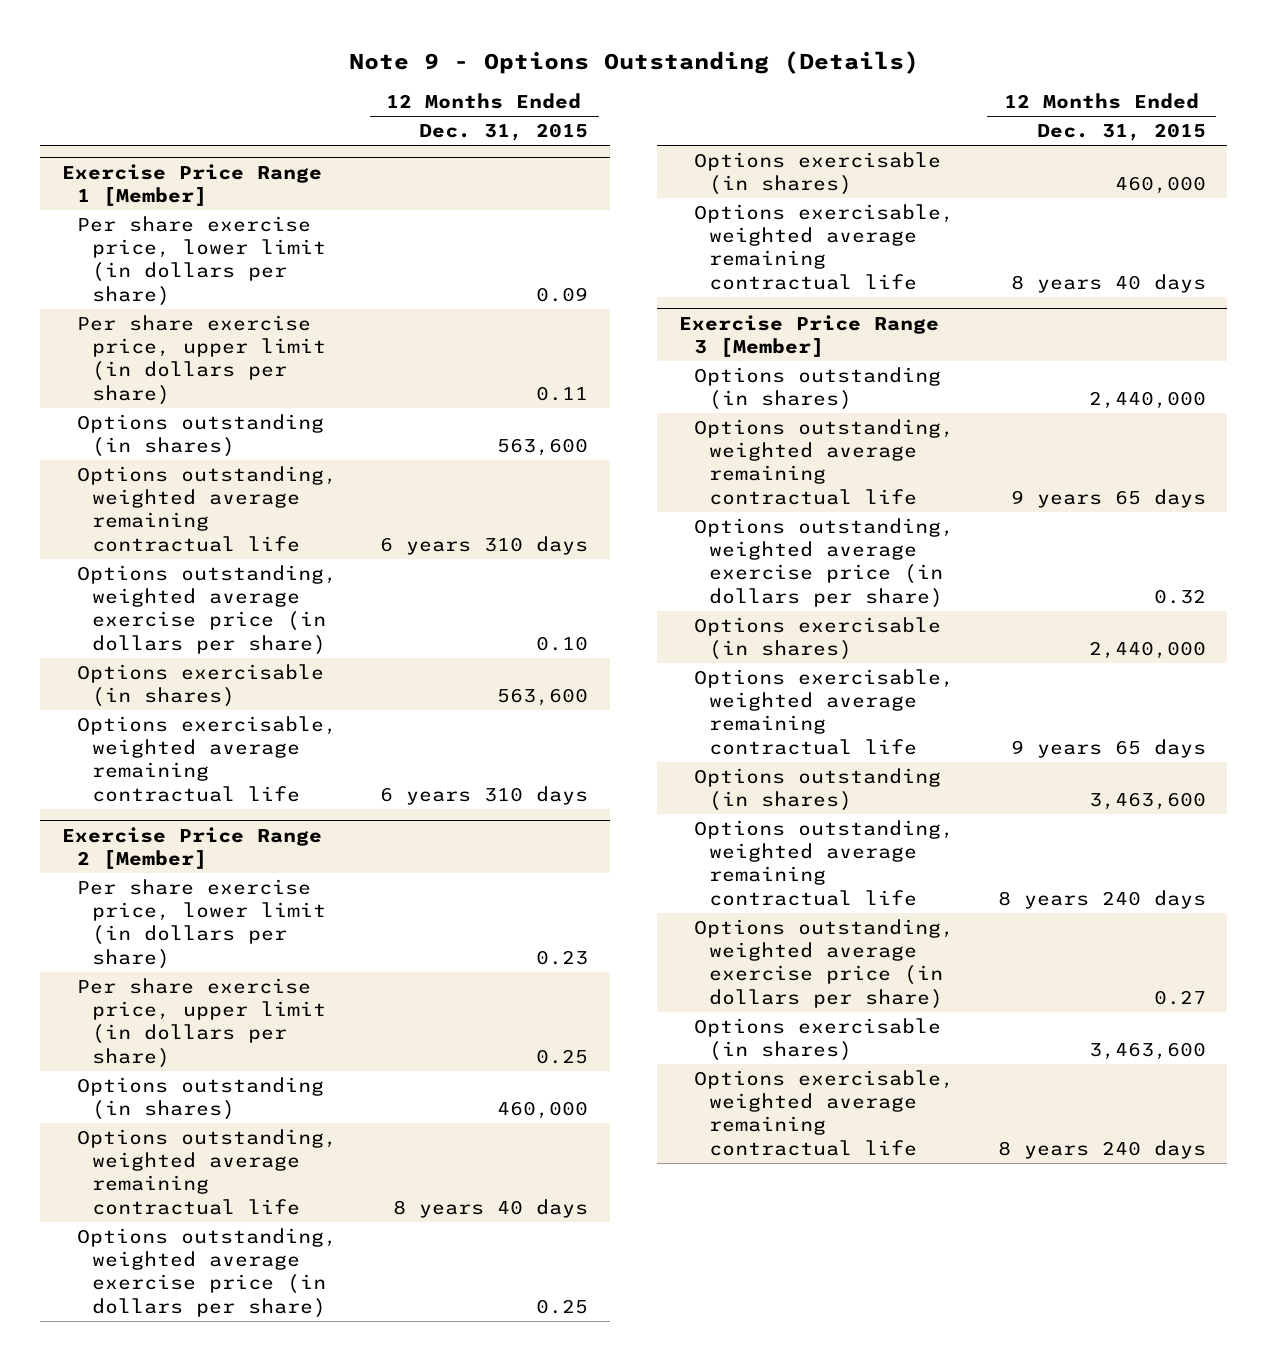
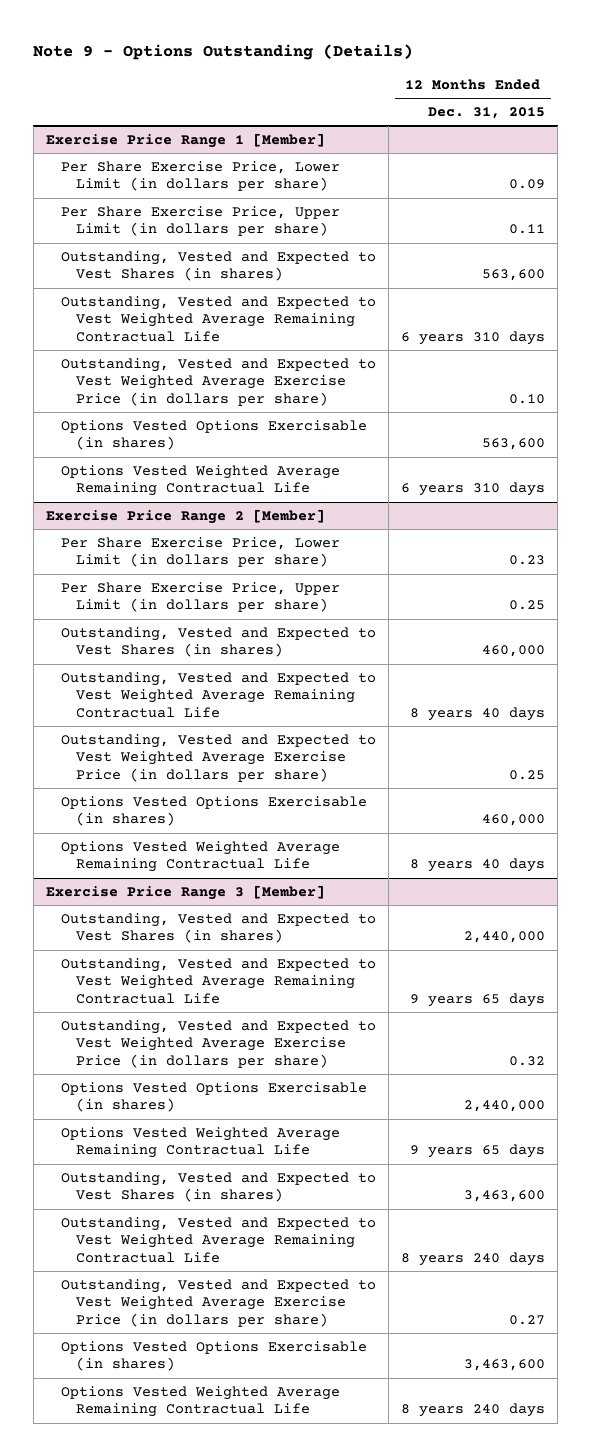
@ Exercise Price Range 1 [Member]
- Per share exercise price, lower limit (in dollars per share) | 0.09
- Per share exercise price, upper limit (in dollars per share) | 0.11
- Options outstanding (in shares) | 563,600
- Options outstanding, weighted average remaining contractual life | 6 years 310 days
- Options outstanding, weighted average exercise price (in dollars per share) | 0.10
- Options exercisable (in shares) | 563,600
- Options exercisable, weighted average remaining contractual life | 6 years 310 days
+ Per Share Exercise Price, Lower Limit (in dollars per share) | 0.09
+ Per Share Exercise Price, Upper Limit (in dollars per share) | 0.11
+ Outstanding, Vested and Expected to Vest Shares (in shares) | 563,600
+ Outstanding, Vested and Expected to Vest Weighted Average Remaining Contractual Life | 6 years 310 days
+ Outstanding, Vested and Expected to Vest Weighted Average Exercise Price (in dollars per share) | 0.10
+ Options Vested Options Exercisable (in shares) | 563,600
+ Options Vested Weighted Average Remaining Contractual Life | 6 years 310 days
@ Exercise Price Range 2 [Member]
- Per share exercise price, lower limit (in dollars per share) | 0.23
- Per share exercise price, upper limit (in dollars per share) | 0.25
- Options outstanding (in shares) | 460,000
- Options outstanding, weighted average remaining contractual life | 8 years 40 days
- Options outstanding, weighted average exercise price (in dollars per share) | 0.25
- Options exercisable (in shares) | 460,000
- Options exercisable, weighted average remaining contractual life | 8 years 40 days
+ Per Share Exercise Price, Lower Limit (in dollars per share) | 0.23
+ Per Share Exercise Price, Upper Limit (in dollars per share) | 0.25
+ Outstanding, Vested and Expected to Vest Shares (in shares) | 460,000
+ Outstanding, Vested and Expected to Vest Weighted Average Remaining Contractual Life | 8 years 40 days
+ Outstanding, Vested and Expected to Vest Weighted Average Exercise Price (in dollars per share) | 0.25
+ Options Vested Options Exercisable (in shares) | 460,000
+ Options Vested Weighted Average Remaining Contractual Life | 8 years 40 days
@ Exercise Price Range 3 [Member]
- Options outstanding (in shares) | 2,440,000
- Options outstanding, weighted average remaining contractual life | 9 years 65 days
- Options outstanding, weighted average exercise price (in dollars per share) | 0.32
- Options exercisable (in shares) | 2,440,000
- Options exercisable, weighted average remaining contractual life | 9 years 65 days
- Options outstanding (in shares) | 3,463,600
- Options outstanding, weighted average remaining contractual life | 8 years 240 days
- Options outstanding, weighted average exercise price (in dollars per share) | 0.27
- Options exercisable (in shares) | 3,463,600
- Options exercisable, weighted average remaining contractual life | 8 years 240 days
+ Outstanding, Vested and Expected to Vest Shares (in shares) | 2,440,000
+ Outstanding, Vested and Expected to Vest Weighted Average Remaining Contractual Life | 9 years 65 days
+ Outstanding, Vested and Expected to Vest Weighted Average Exercise Price (in dollars per share) | 0.32
+ Options Vested Options Exercisable (in shares) | 2,440,000
+ Options Vested Weighted Average Remaining Contractual Life | 9 years 65 days
+ Outstanding, Vested and Expected to Vest Shares (in shares) | 3,463,600
+ Outstanding, Vested and Expected to Vest Weighted Average Remaining Contractual Life | 8 years 240 days
+ Outstanding, Vested and Expected to Vest Weighted Average Exercise Price (in dollars per share) | 0.27
+ Options Vested Options Exercisable (in shares) | 3,463,600
+ Options Vested Weighted Average Remaining Contractual Life | 8 years 240 days

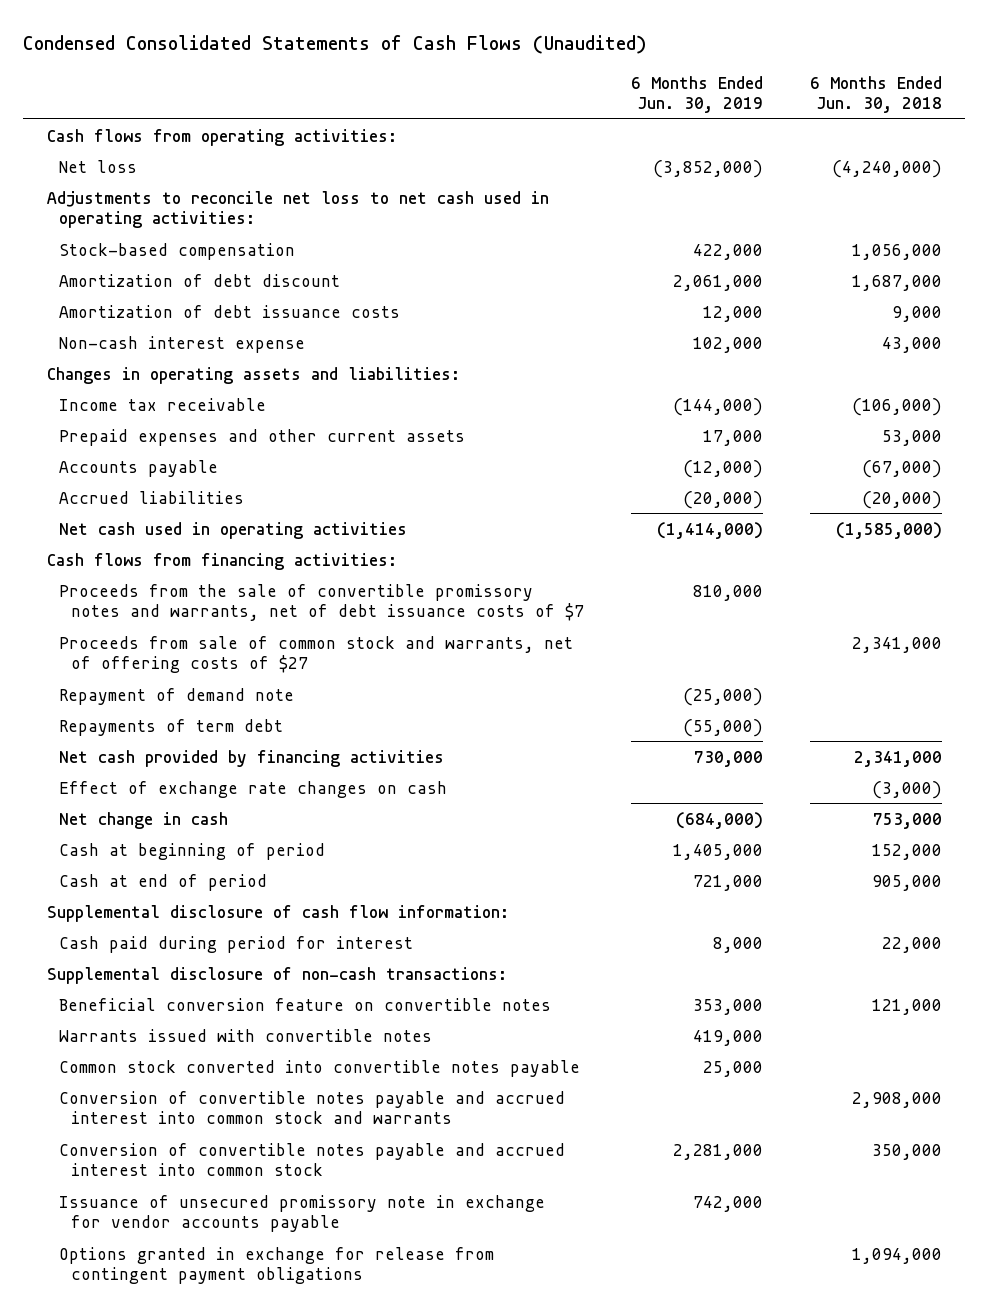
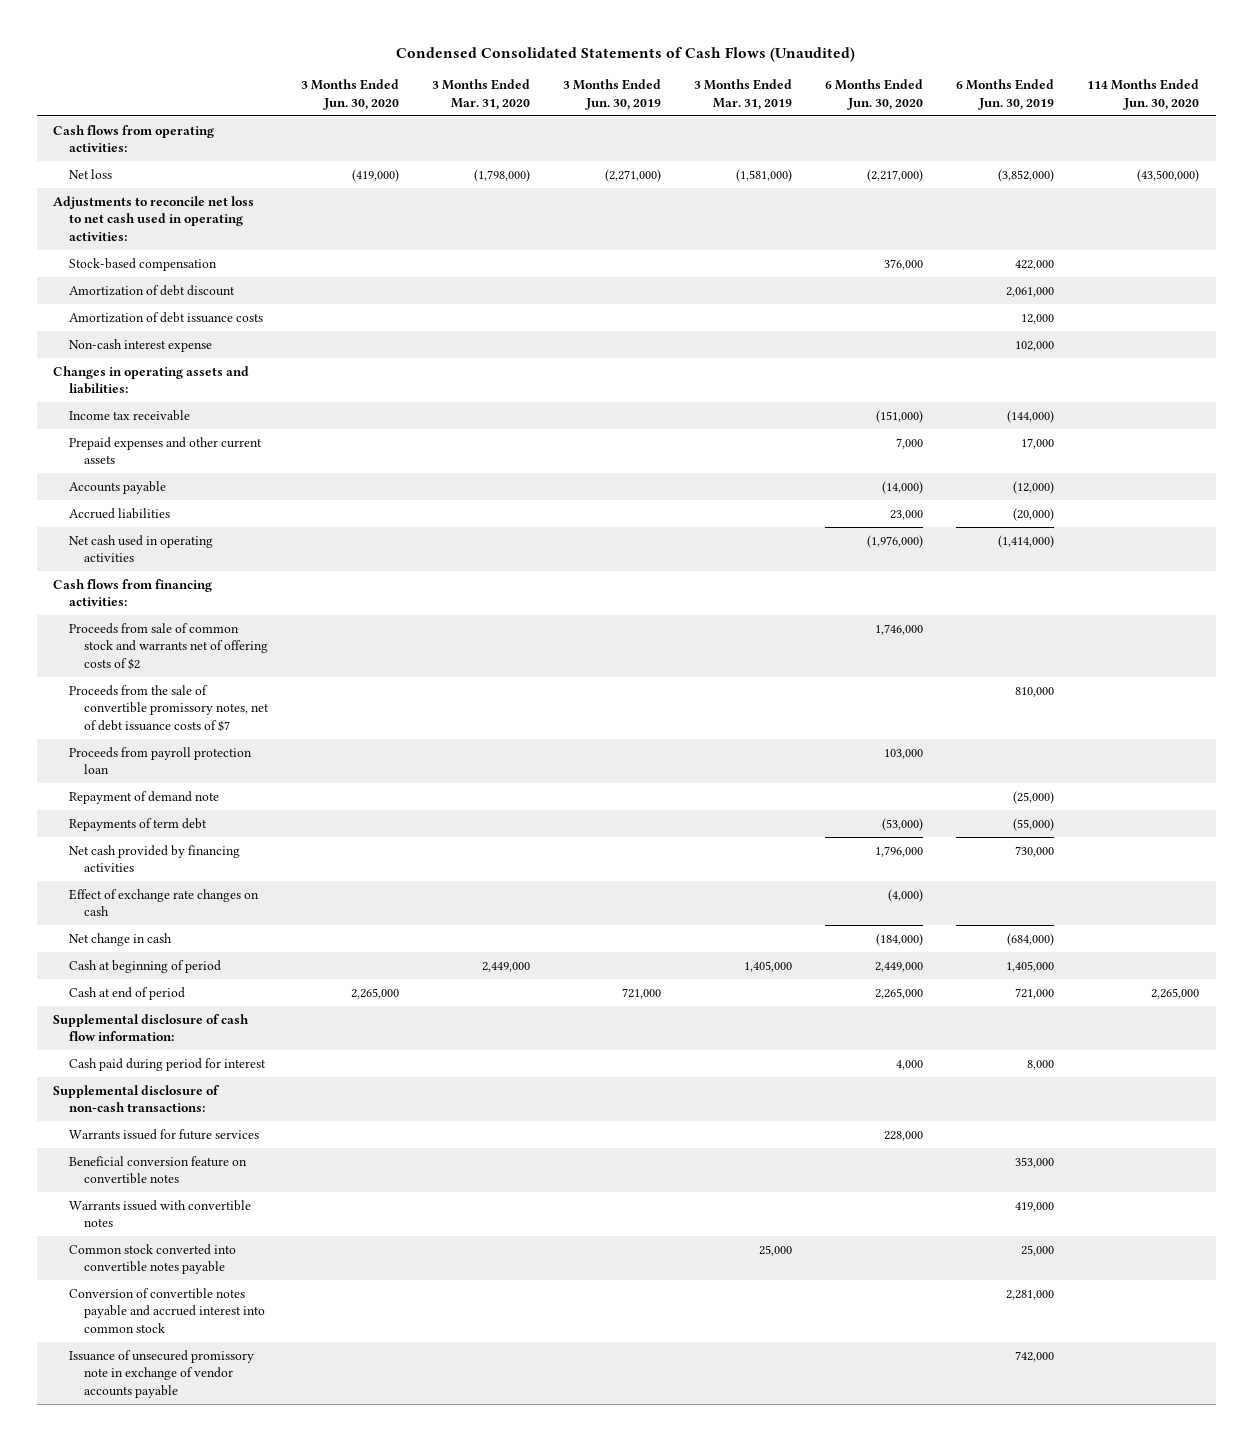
- | 6 Months Ended Jun. 30, 2019 | 6 Months Ended Jun. 30, 2018
+ | 3 Months Ended Jun. 30, 2020 | 3 Months Ended Mar. 31, 2020 | 3 Months Ended Jun. 30, 2019 | 3 Months Ended Mar. 31, 2019 | 6 Months Ended Jun. 30, 2020 | 6 Months Ended Jun. 30, 2019 | 114 Months Ended Jun. 30, 2020
- Proceeds from the sale of convertible promissory notes and warrants, net of debt issuance costs of $7 | 810,000 |
- Proceeds from sale of common stock and warrants, net of offering costs of $27 | | 2,341,000
+ Proceeds from sale of common stock and warrants net of offering costs of $2 | | | | | 1,746,000 | |
+ Proceeds from the sale of convertible promissory notes, net of debt issuance costs of $7 | | | | | | 810,000 |
+ Proceeds from payroll protection loan | | | | | 103,000 | |
+ Warrants issued for future services | | | | | 228,000 | |
- Conversion of convertible notes payable and accrued interest into common stock and warrants | | 2,908,000
- Issuance of unsecured promissory note in exchange for vendor accounts payable | 742,000 |
- Options granted in exchange for release from contingent payment obligations | | 1,094,000
+ Issuance of unsecured promissory note in exchange of vendor accounts payable | | | | | | 742,000 |

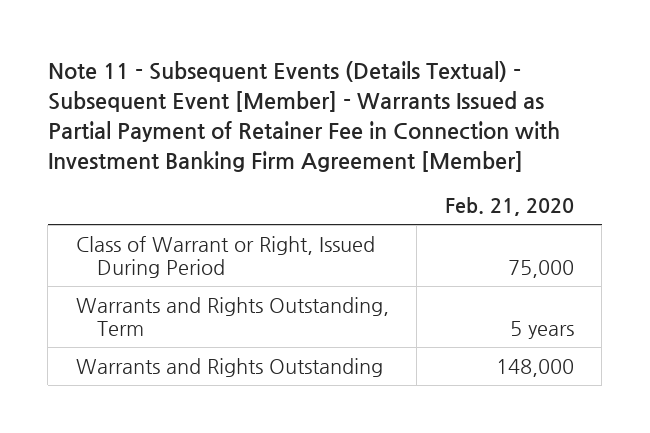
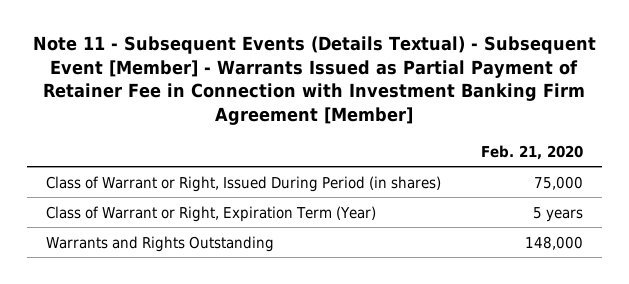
- Class of Warrant or Right, Issued During Period | 75,000
- Warrants and Rights Outstanding, Term | 5 years
+ Class of Warrant or Right, Issued During Period (in shares) | 75,000
+ Class of Warrant or Right, Expiration Term (Year) | 5 years

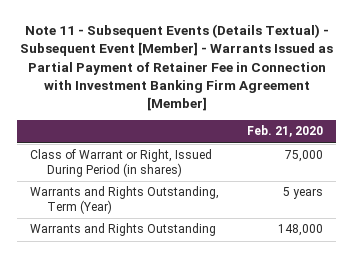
- Class of Warrant or Right, Expiration Term (Year) | 5 years
+ Warrants and Rights Outstanding, Term (Year) | 5 years

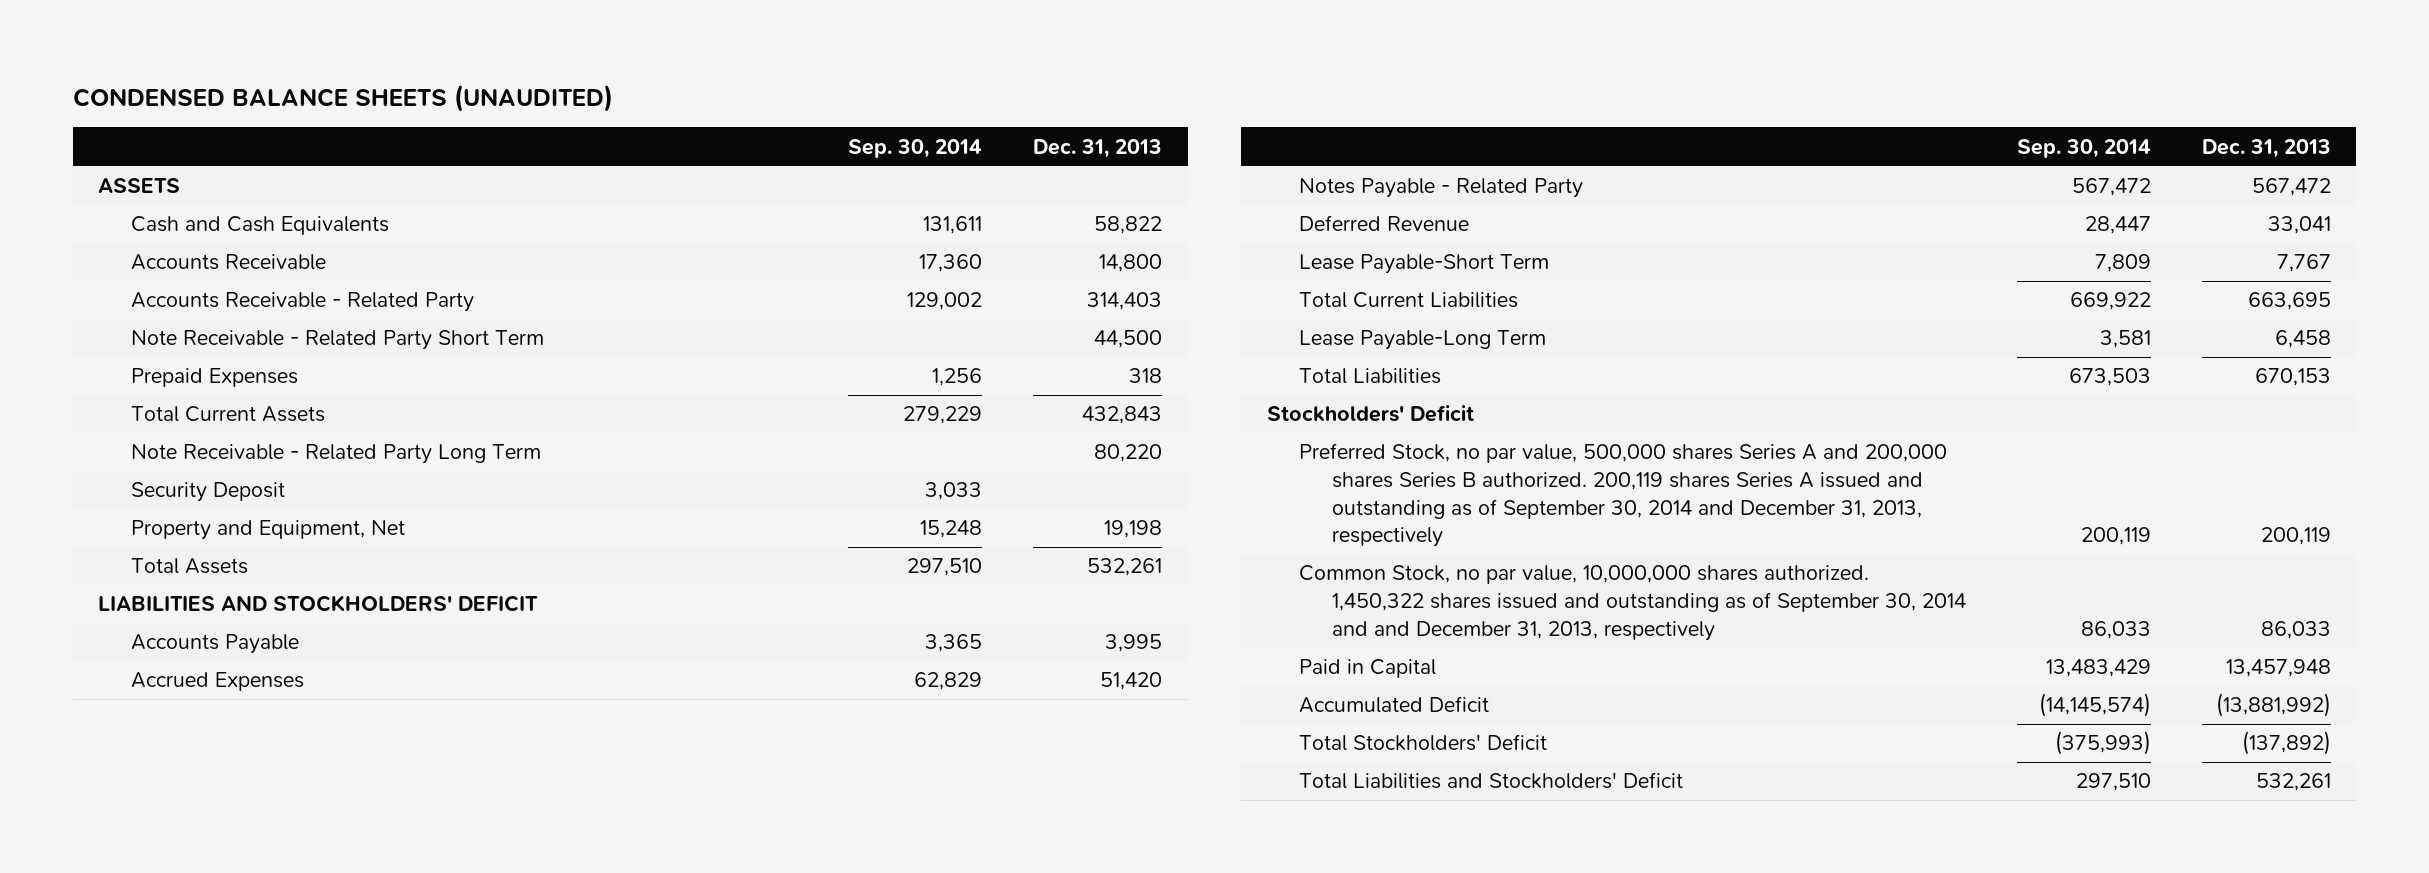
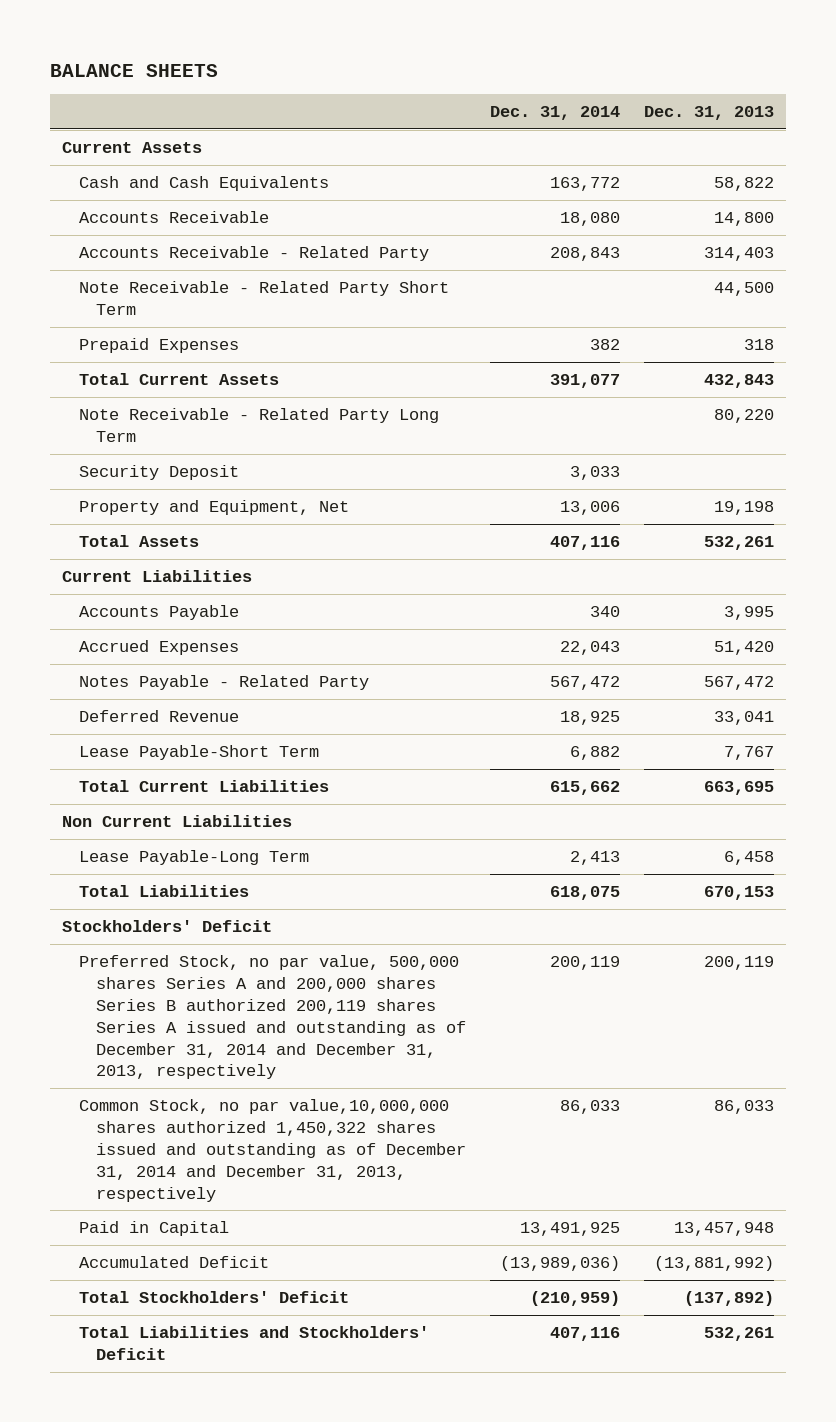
- CONDENSED BALANCE SHEETS (UNAUDITED)
+ BALANCE SHEETS
- | Sep. 30, 2014 | Dec. 31, 2013
+ | Dec. 31, 2014 | Dec. 31, 2013
- ASSETS
+ Current Assets
- LIABILITIES AND STOCKHOLDERS' DEFICIT
+ Current Liabilities
+ Non Current Liabilities
- Preferred Stock, no par value, 500,000 shares Series A and 200,000 shares Series B authorized. 200,119 shares Series A issued and outstanding as of September 30, 2014 and December 31, 2013, respectively | 200,119 | 200,119
- Common Stock, no par value, 10,000,000 shares authorized. 1,450,322 shares issued and outstanding as of September 30, 2014 and and December 31, 2013, respectively | 86,033 | 86,033
+ Preferred Stock, no par value, 500,000 shares Series A and 200,000 shares Series B authorized 200,119 shares Series A issued and outstanding as of December 31, 2014 and December 31, 2013, respectively | 200,119 | 200,119
+ Common Stock, no par value,10,000,000 shares authorized 1,450,322 shares issued and outstanding as of December 31, 2014 and December 31, 2013, respectively | 86,033 | 86,033

